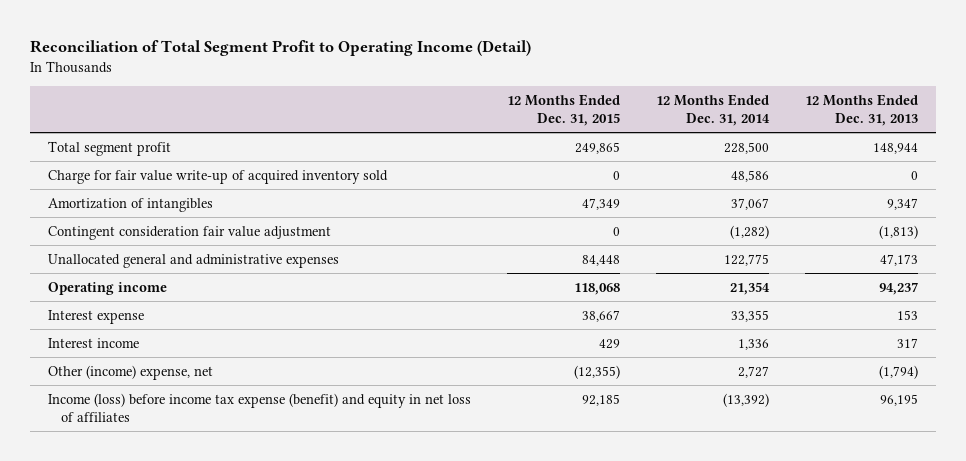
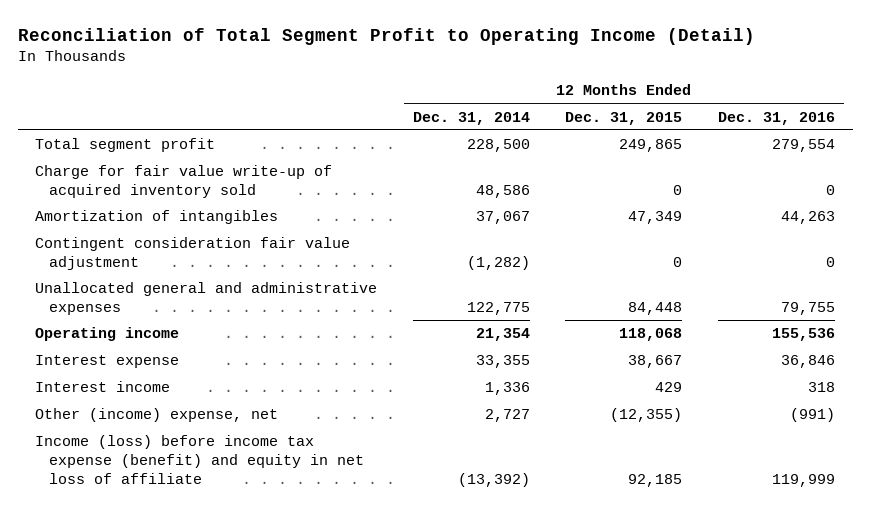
- | 12 Months Ended Dec. 31, 2015 | 12 Months Ended Dec. 31, 2014 | 12 Months Ended Dec. 31, 2013
+ | 12 Months Ended Dec. 31, 2014 | 12 Months Ended Dec. 31, 2015 | 12 Months Ended Dec. 31, 2016
- Income (loss) before income tax expense (benefit) and equity in net loss of affiliates | 92,185 | (13,392) | 96,195
+ Income (loss) before income tax expense (benefit) and equity in net loss of affiliate | (13,392) | 92,185 | 119,999

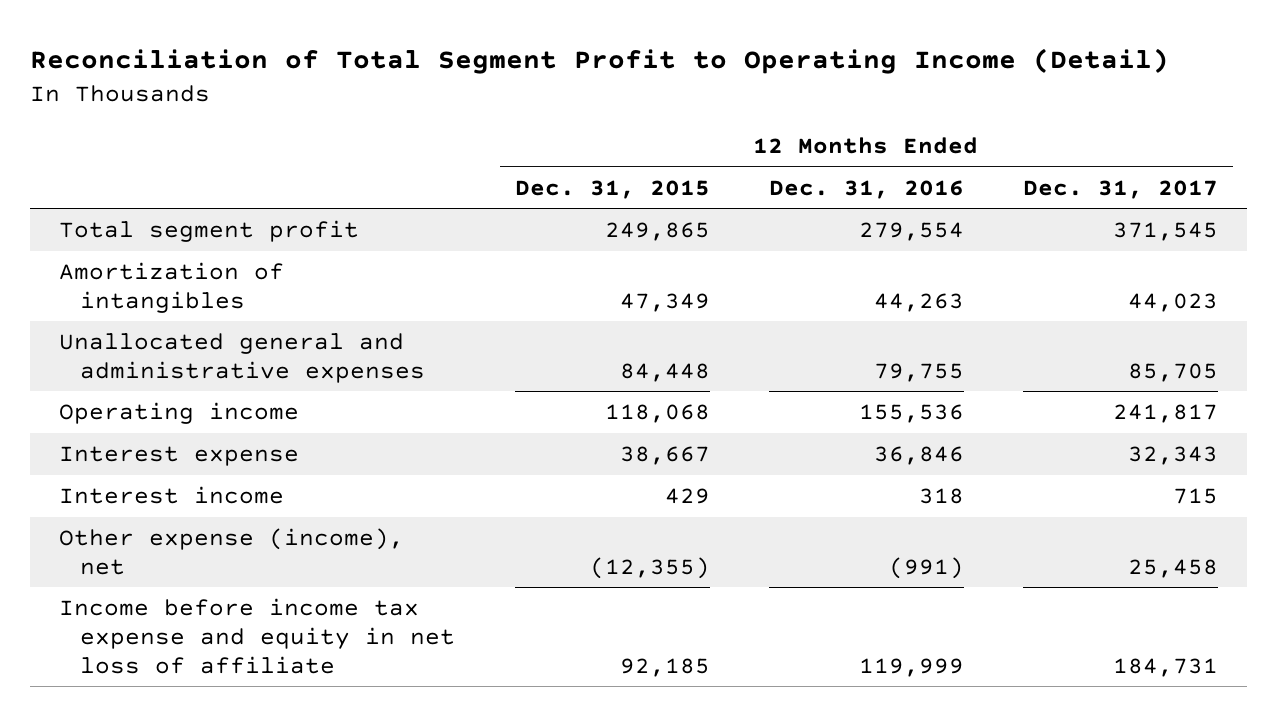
- | 12 Months Ended Dec. 31, 2014 | 12 Months Ended Dec. 31, 2015 | 12 Months Ended Dec. 31, 2016
+ | 12 Months Ended Dec. 31, 2015 | 12 Months Ended Dec. 31, 2016 | 12 Months Ended Dec. 31, 2017
- Charge for fair value write-up of acquired inventory sold | 48,586 | 0 | 0
- Contingent consideration fair value adjustment | (1,282) | 0 | 0
- Other (income) expense, net | 2,727 | (12,355) | (991)
- Income (loss) before income tax expense (benefit) and equity in net loss of affiliate | (13,392) | 92,185 | 119,999
+ Other expense (income), net | (12,355) | (991) | 25,458
+ Income before income tax expense and equity in net loss of affiliate | 92,185 | 119,999 | 184,731

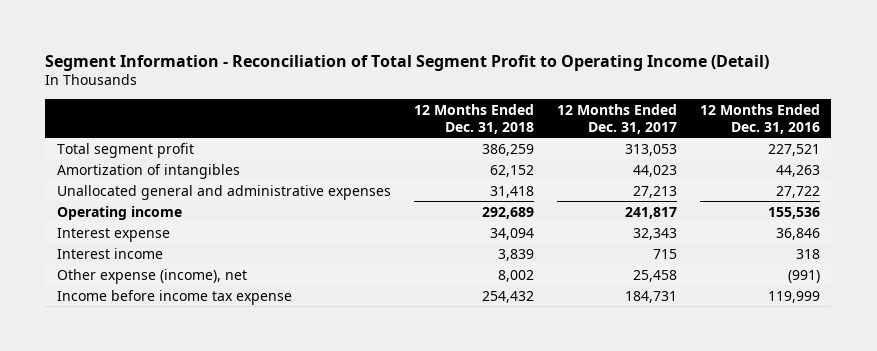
- Reconciliation of Total Segment Profit to Operating Income (Detail)
+ Segment Information - Reconciliation of Total Segment Profit to Operating Income (Detail)
- | 12 Months Ended Dec. 31, 2015 | 12 Months Ended Dec. 31, 2016 | 12 Months Ended Dec. 31, 2017
+ | 12 Months Ended Dec. 31, 2018 | 12 Months Ended Dec. 31, 2017 | 12 Months Ended Dec. 31, 2016
- Total segment profit | 249,865 | 279,554 | 371,545
+ Total segment profit | 386,259 | 313,053 | 227,521
- Unallocated general and administrative expenses | 84,448 | 79,755 | 85,705
+ Unallocated general and administrative expenses | 31,418 | 27,213 | 27,722
- Income before income tax expense and equity in net loss of affiliate | 92,185 | 119,999 | 184,731
+ Income before income tax expense | 254,432 | 184,731 | 119,999

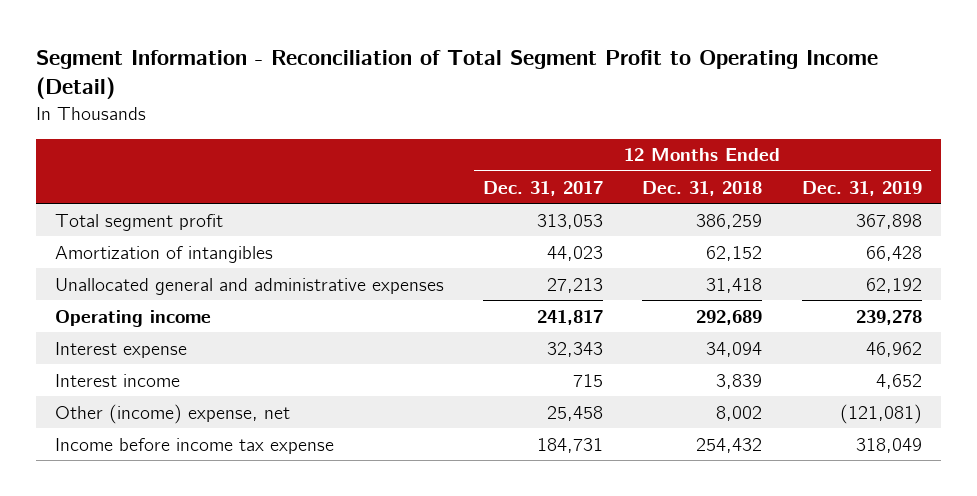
- | 12 Months Ended Dec. 31, 2018 | 12 Months Ended Dec. 31, 2017 | 12 Months Ended Dec. 31, 2016
+ | 12 Months Ended Dec. 31, 2017 | 12 Months Ended Dec. 31, 2018 | 12 Months Ended Dec. 31, 2019
- Other expense (income), net | 8,002 | 25,458 | (991)
+ Other (income) expense, net | 25,458 | 8,002 | (121,081)

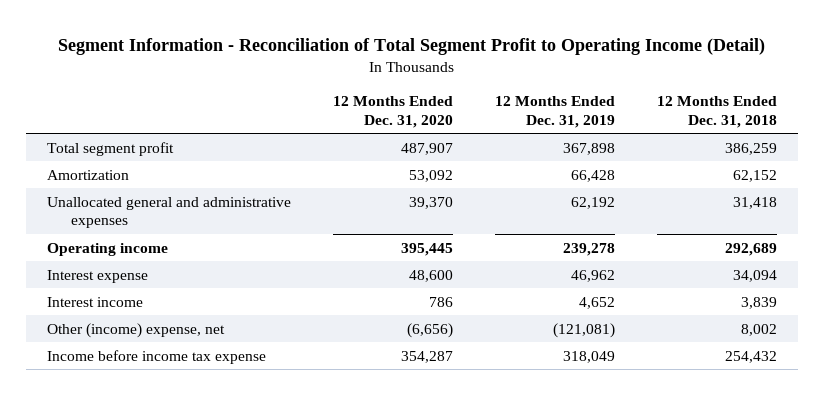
- | 12 Months Ended Dec. 31, 2017 | 12 Months Ended Dec. 31, 2018 | 12 Months Ended Dec. 31, 2019
+ | 12 Months Ended Dec. 31, 2020 | 12 Months Ended Dec. 31, 2019 | 12 Months Ended Dec. 31, 2018
- Amortization of intangibles | 44,023 | 62,152 | 66,428
+ Amortization | 53,092 | 66,428 | 62,152

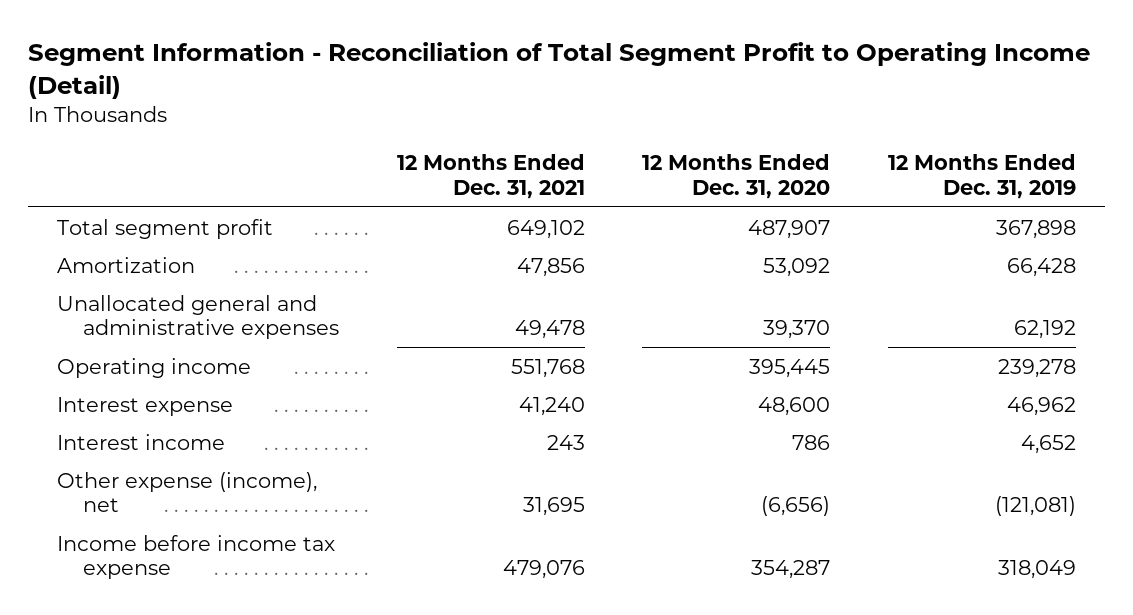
- | 12 Months Ended Dec. 31, 2020 | 12 Months Ended Dec. 31, 2019 | 12 Months Ended Dec. 31, 2018
+ | 12 Months Ended Dec. 31, 2021 | 12 Months Ended Dec. 31, 2020 | 12 Months Ended Dec. 31, 2019
- Other (income) expense, net | (6,656) | (121,081) | 8,002
+ Other expense (income), net | 31,695 | (6,656) | (121,081)

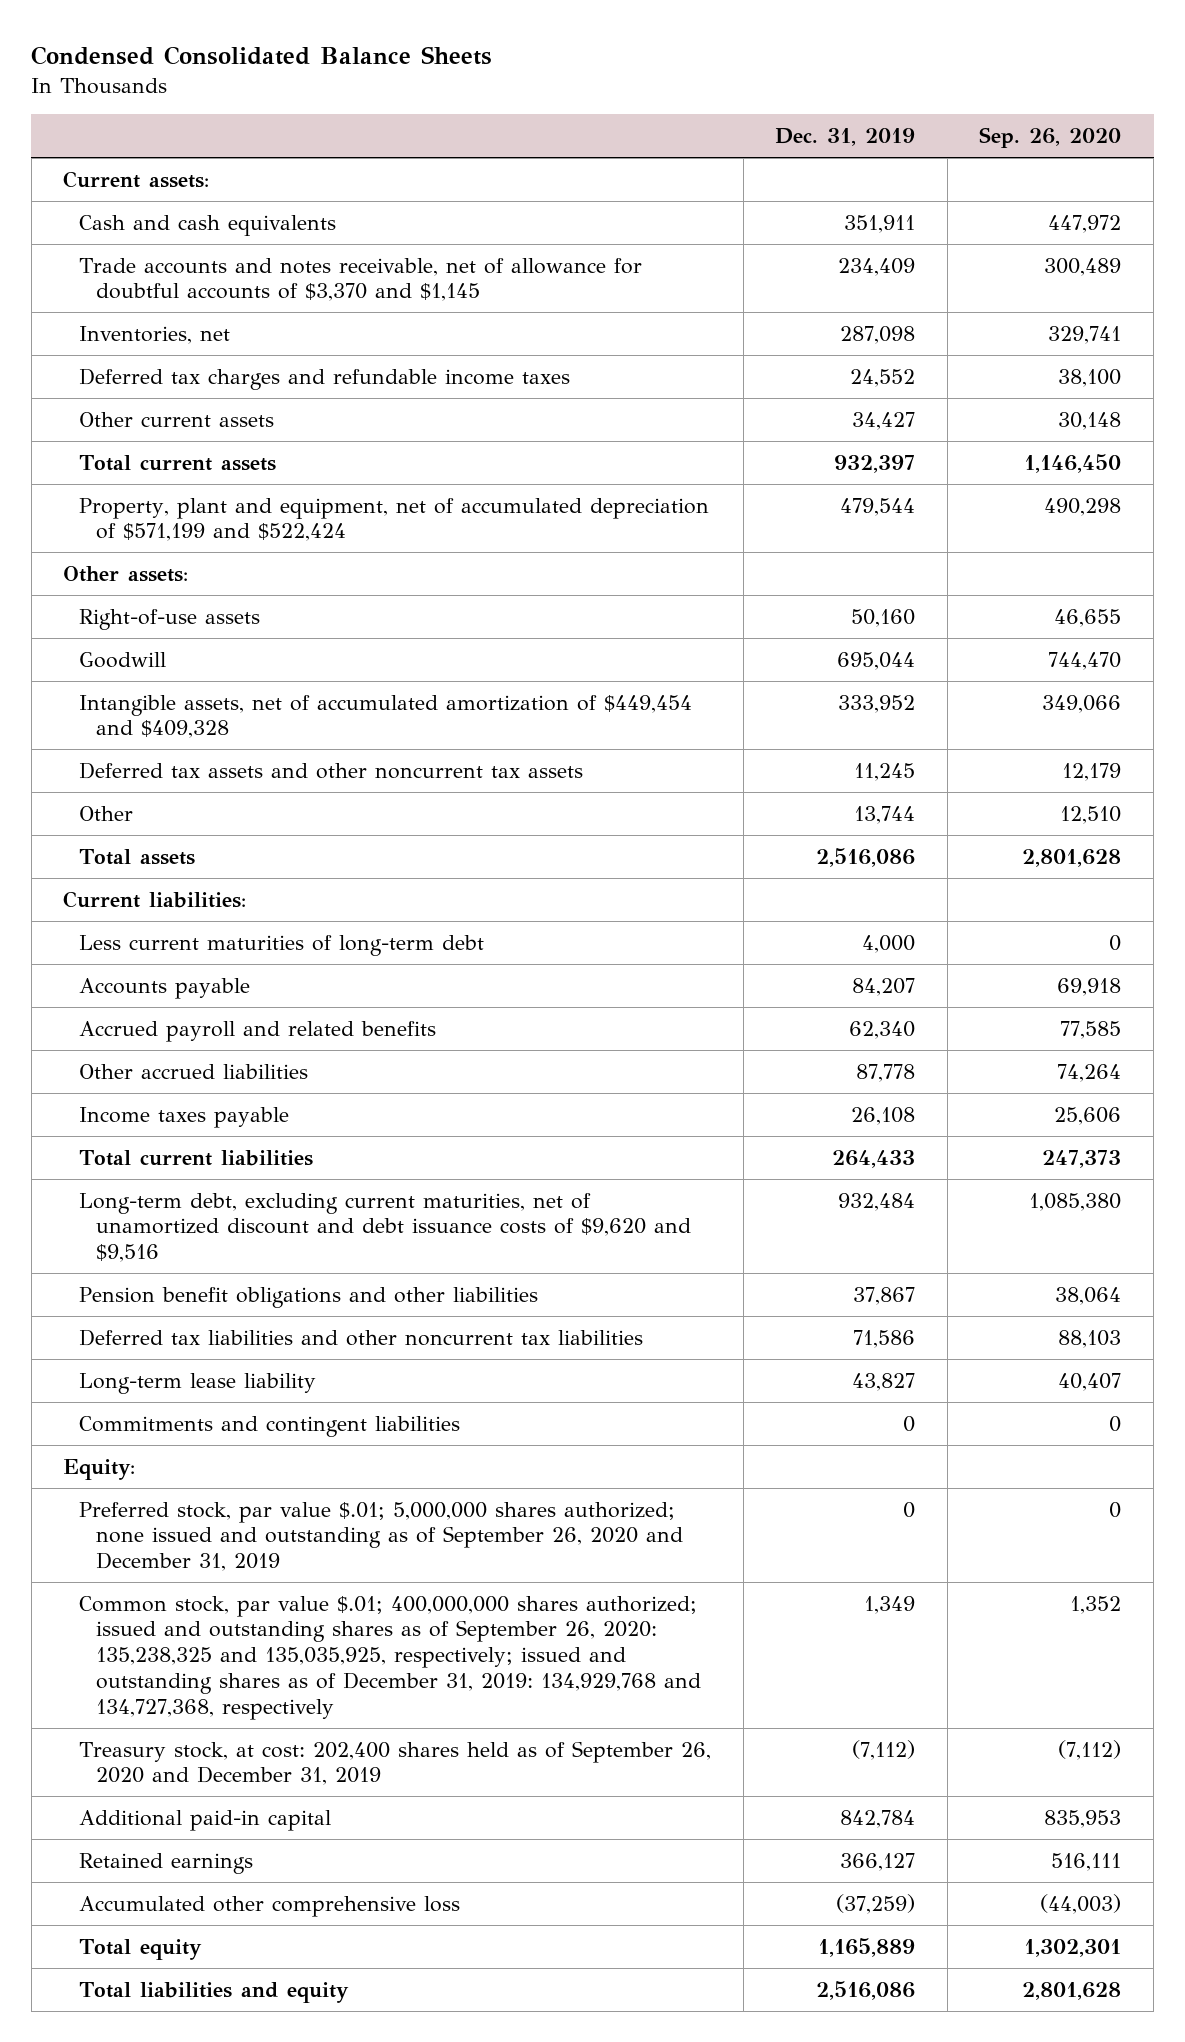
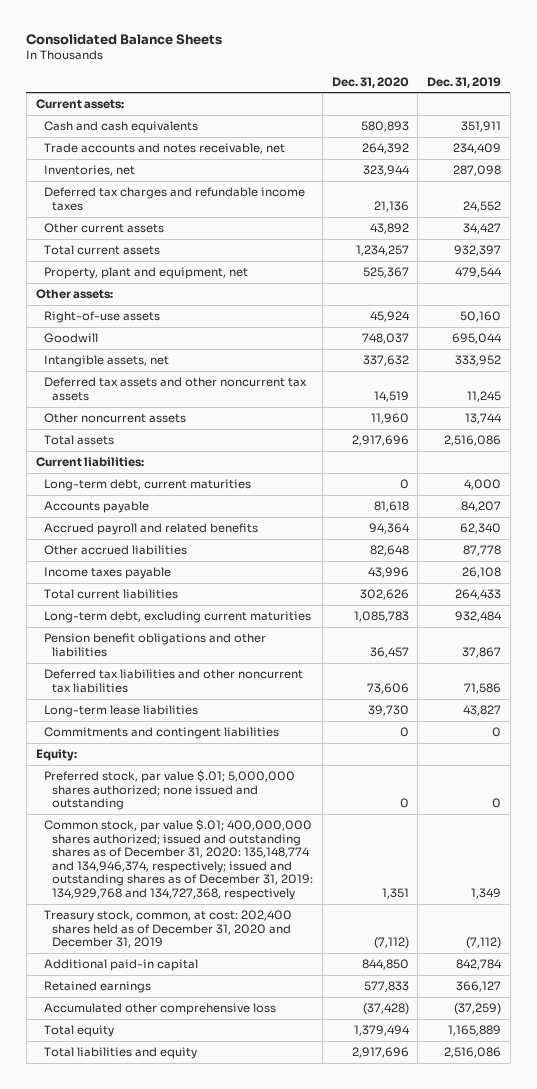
- Condensed Consolidated Balance Sheets
+ Consolidated Balance Sheets
- | Dec. 31, 2019 | Sep. 26, 2020
+ | Dec. 31, 2020 | Dec. 31, 2019
- Trade accounts and notes receivable, net of allowance for doubtful accounts of $3,370 and $1,145 | 234,409 | 300,489
+ Trade accounts and notes receivable, net | 264,392 | 234,409
- Property, plant and equipment, net of accumulated depreciation of $571,199 and $522,424 | 479,544 | 490,298
+ Property, plant and equipment, net | 525,367 | 479,544
- Intangible assets, net of accumulated amortization of $449,454 and $409,328 | 333,952 | 349,066
+ Intangible assets, net | 337,632 | 333,952
- Other | 13,744 | 12,510
+ Other noncurrent assets | 11,960 | 13,744
- Less current maturities of long-term debt | 4,000 | 0
+ Long-term debt, current maturities | 0 | 4,000
- Long-term debt, excluding current maturities, net of unamortized discount and debt issuance costs of $9,620 and $9,516 | 932,484 | 1,085,380
+ Long-term debt, excluding current maturities | 1,085,783 | 932,484
- Long-term lease liability | 43,827 | 40,407
+ Long-term lease liabilities | 39,730 | 43,827
- Preferred stock, par value $.01; 5,000,000 shares authorized; none issued and outstanding as of September 26, 2020 and December 31, 2019 | 0 | 0
- Common stock, par value $.01; 400,000,000 shares authorized; issued and outstanding shares as of September 26, 2020: 135,238,325 and 135,035,925, respectively; issued and outstanding shares as of December 31, 2019: 134,929,768 and 134,727,368, respectively | 1,349 | 1,352
- Treasury stock, at cost: 202,400 shares held as of September 26, 2020 and December 31, 2019 | (7,112) | (7,112)
+ Preferred stock, par value $.01; 5,000,000 shares authorized; none issued and outstanding | 0 | 0
+ Common stock, par value $.01; 400,000,000 shares authorized; issued and outstanding shares as of December 31, 2020: 135,148,774 and 134,946,374, respectively; issued and outstanding shares as of December 31, 2019: 134,929,768 and 134,727,368, respectively | 1,351 | 1,349
+ Treasury stock, common, at cost: 202,400 shares held as of December 31, 2020 and December 31, 2019 | (7,112) | (7,112)

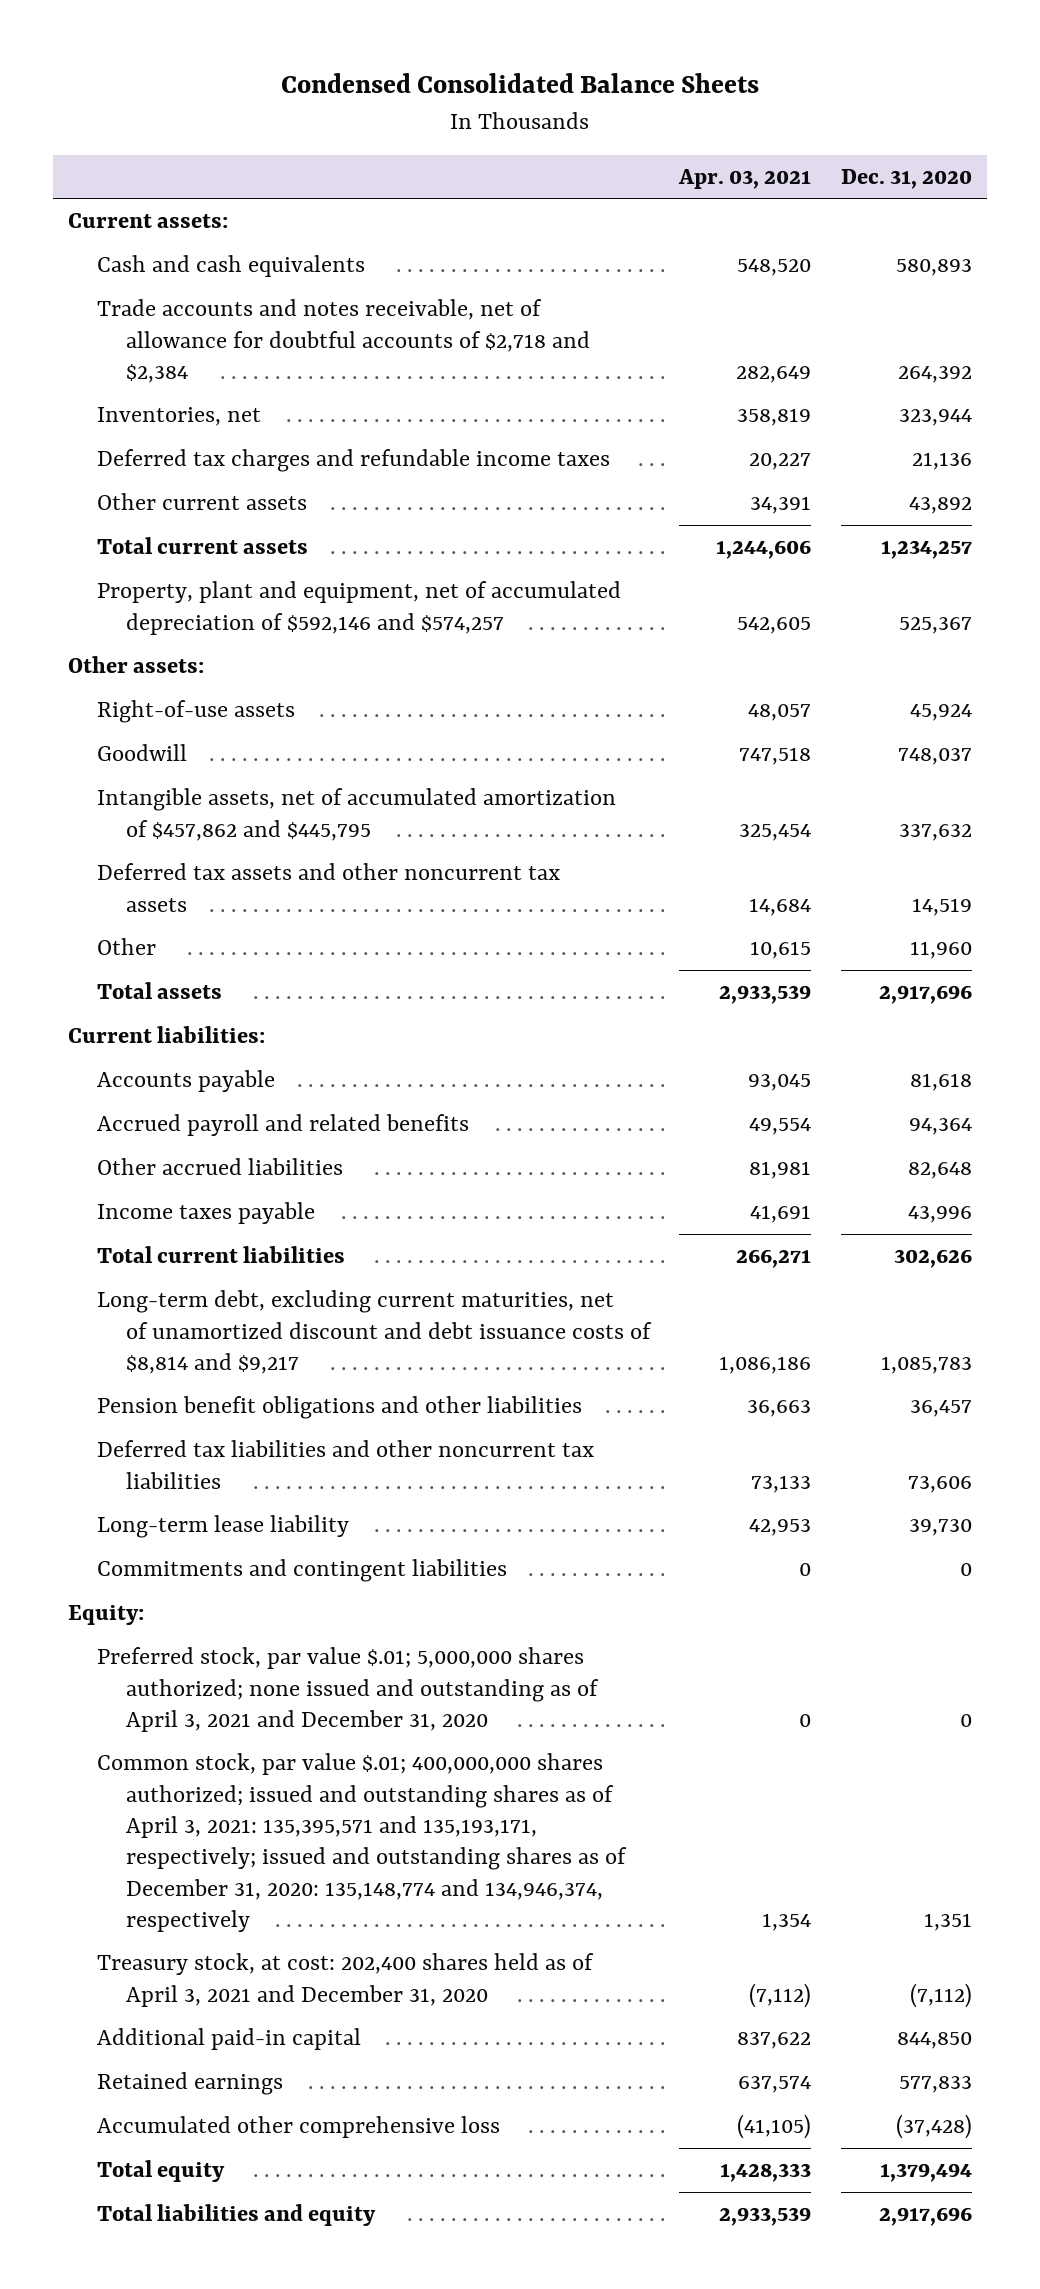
- Consolidated Balance Sheets
+ Condensed Consolidated Balance Sheets
- | Dec. 31, 2020 | Dec. 31, 2019
+ | Apr. 03, 2021 | Dec. 31, 2020
- Trade accounts and notes receivable, net | 264,392 | 234,409
+ Trade accounts and notes receivable, net of allowance for doubtful accounts of $2,718 and $2,384 | 282,649 | 264,392
- Property, plant and equipment, net | 525,367 | 479,544
+ Property, plant and equipment, net of accumulated depreciation of $592,146 and $574,257 | 542,605 | 525,367
- Intangible assets, net | 337,632 | 333,952
+ Intangible assets, net of accumulated amortization of $457,862 and $445,795 | 325,454 | 337,632
- Other noncurrent assets | 11,960 | 13,744
+ Other | 10,615 | 11,960
- Long-term debt, current maturities | 0 | 4,000
- Long-term debt, excluding current maturities | 1,085,783 | 932,484
+ Long-term debt, excluding current maturities, net of unamortized discount and debt issuance costs of $8,814 and $9,217 | 1,086,186 | 1,085,783
- Long-term lease liabilities | 39,730 | 43,827
+ Long-term lease liability | 42,953 | 39,730
- Preferred stock, par value $.01; 5,000,000 shares authorized; none issued and outstanding | 0 | 0
- Common stock, par value $.01; 400,000,000 shares authorized; issued and outstanding shares as of December 31, 2020: 135,148,774 and 134,946,374, respectively; issued and outstanding shares as of December 31, 2019: 134,929,768 and 134,727,368, respectively | 1,351 | 1,349
- Treasury stock, common, at cost: 202,400 shares held as of December 31, 2020 and December 31, 2019 | (7,112) | (7,112)
+ Preferred stock, par value $.01; 5,000,000 shares authorized; none issued and outstanding as of April 3, 2021 and December 31, 2020 | 0 | 0
+ Common stock, par value $.01; 400,000,000 shares authorized; issued and outstanding shares as of April 3, 2021: 135,395,571 and 135,193,171, respectively; issued and outstanding shares as of December 31, 2020: 135,148,774 and 134,946,374, respectively | 1,354 | 1,351
+ Treasury stock, at cost: 202,400 shares held as of April 3, 2021 and December 31, 2020 | (7,112) | (7,112)

